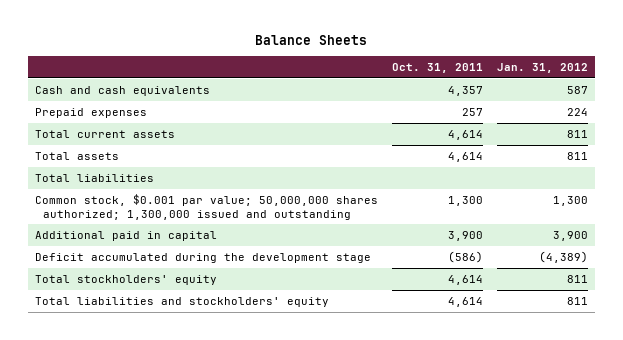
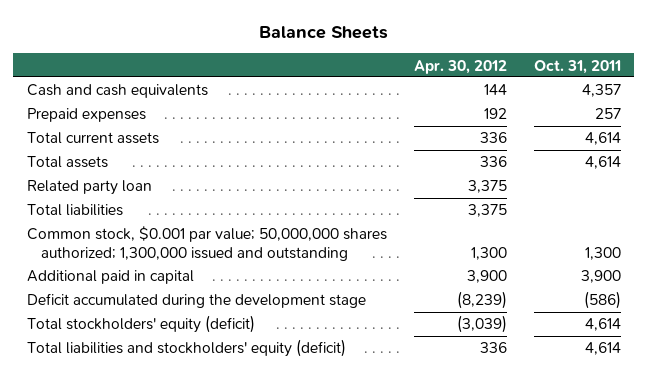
- | Oct. 31, 2011 | Jan. 31, 2012
+ | Apr. 30, 2012 | Oct. 31, 2011
+ Related party loan | 3,375 |
- Total stockholders' equity | 4,614 | 811
- Total liabilities and stockholders' equity | 4,614 | 811
+ Total stockholders' equity (deficit) | (3,039) | 4,614
+ Total liabilities and stockholders' equity (deficit) | 336 | 4,614

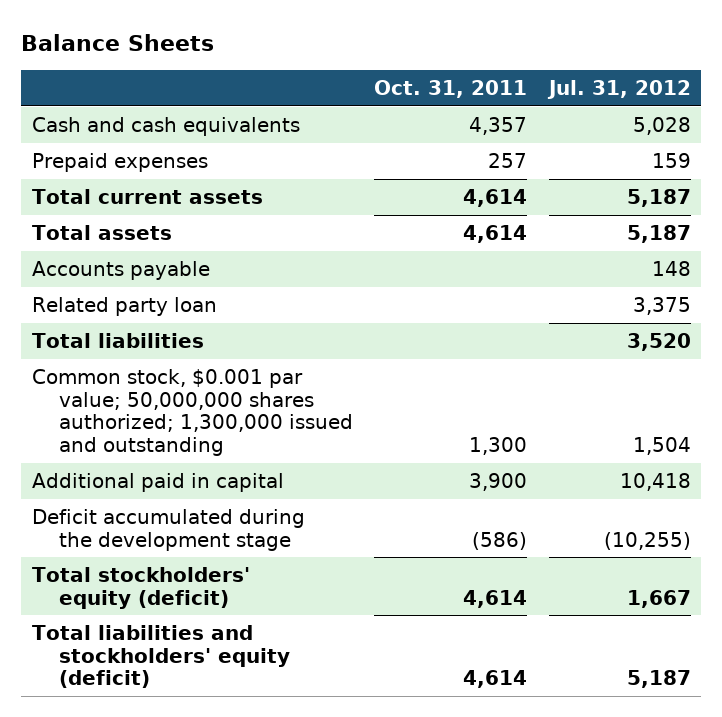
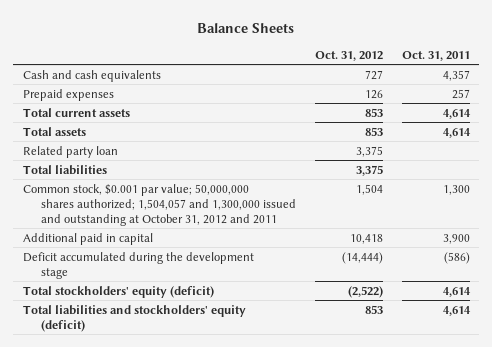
- | Oct. 31, 2011 | Jul. 31, 2012
+ | Oct. 31, 2012 | Oct. 31, 2011
- Accounts payable | | 148
- Common stock, $0.001 par value; 50,000,000 shares authorized; 1,300,000 issued and outstanding | 1,300 | 1,504
+ Common stock, $0.001 par value; 50,000,000 shares authorized; 1,504,057 and 1,300,000 issued and outstanding at October 31, 2012 and 2011 | 1,504 | 1,300

